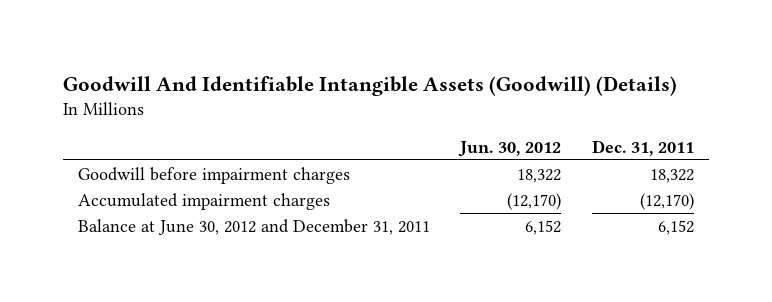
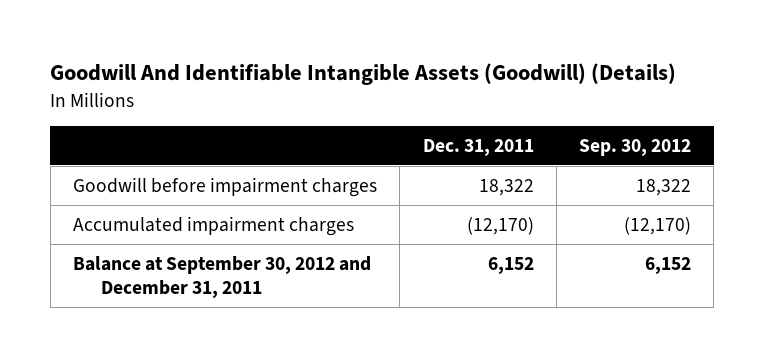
- | Jun. 30, 2012 | Dec. 31, 2011
+ | Dec. 31, 2011 | Sep. 30, 2012
- Balance at June 30, 2012 and December 31, 2011 | 6,152 | 6,152
+ Balance at September 30, 2012 and December 31, 2011 | 6,152 | 6,152

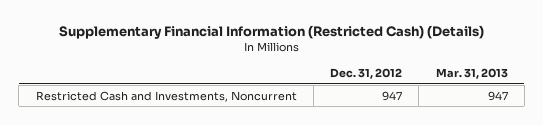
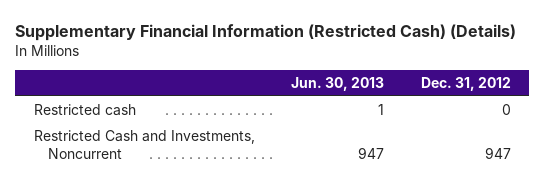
- | Dec. 31, 2012 | Mar. 31, 2013
+ | Jun. 30, 2013 | Dec. 31, 2012
+ Restricted cash | 1 | 0

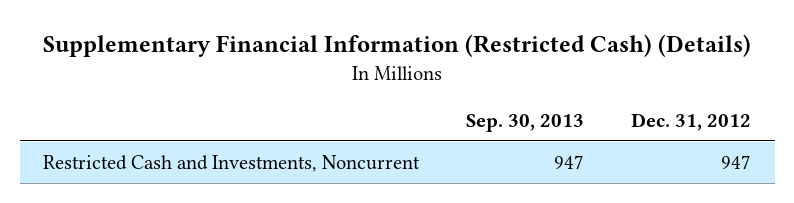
- | Jun. 30, 2013 | Dec. 31, 2012
+ | Sep. 30, 2013 | Dec. 31, 2012
- Restricted cash | 1 | 0

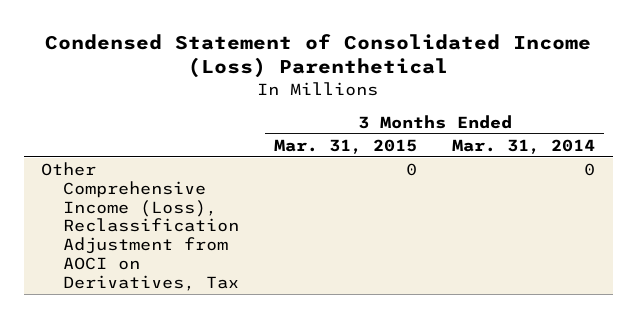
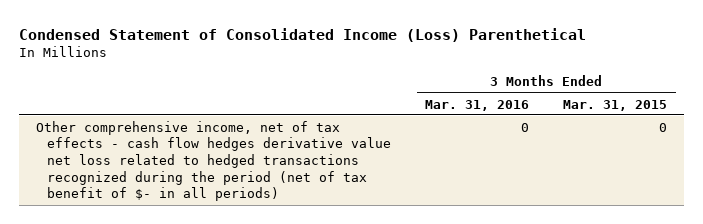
- | 3 Months Ended Mar. 31, 2015 | 3 Months Ended Mar. 31, 2014
+ | 3 Months Ended Mar. 31, 2016 | 3 Months Ended Mar. 31, 2015
- Other Comprehensive Income (Loss), Reclassification Adjustment from AOCI on Derivatives, Tax | 0 | 0
+ Other comprehensive income, net of tax effects - cash flow hedges derivative value net loss related to hedged transactions recognized during the period (net of tax benefit of $- in all periods) | 0 | 0

